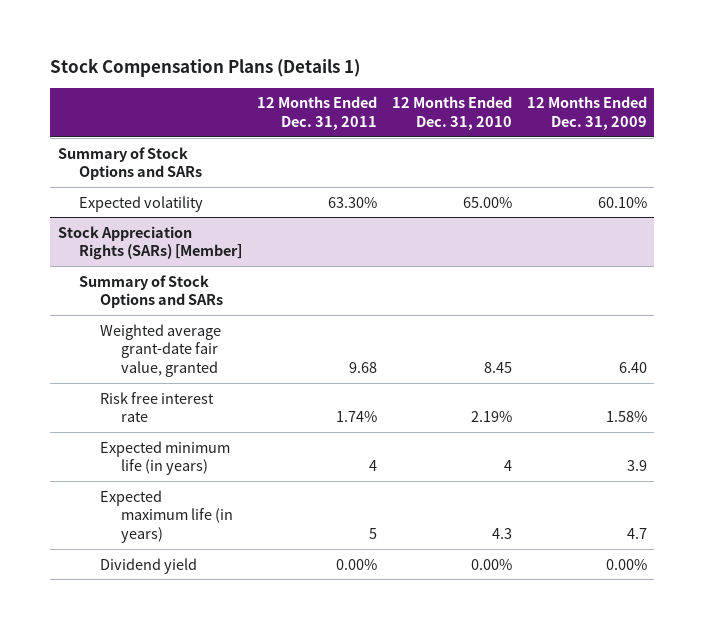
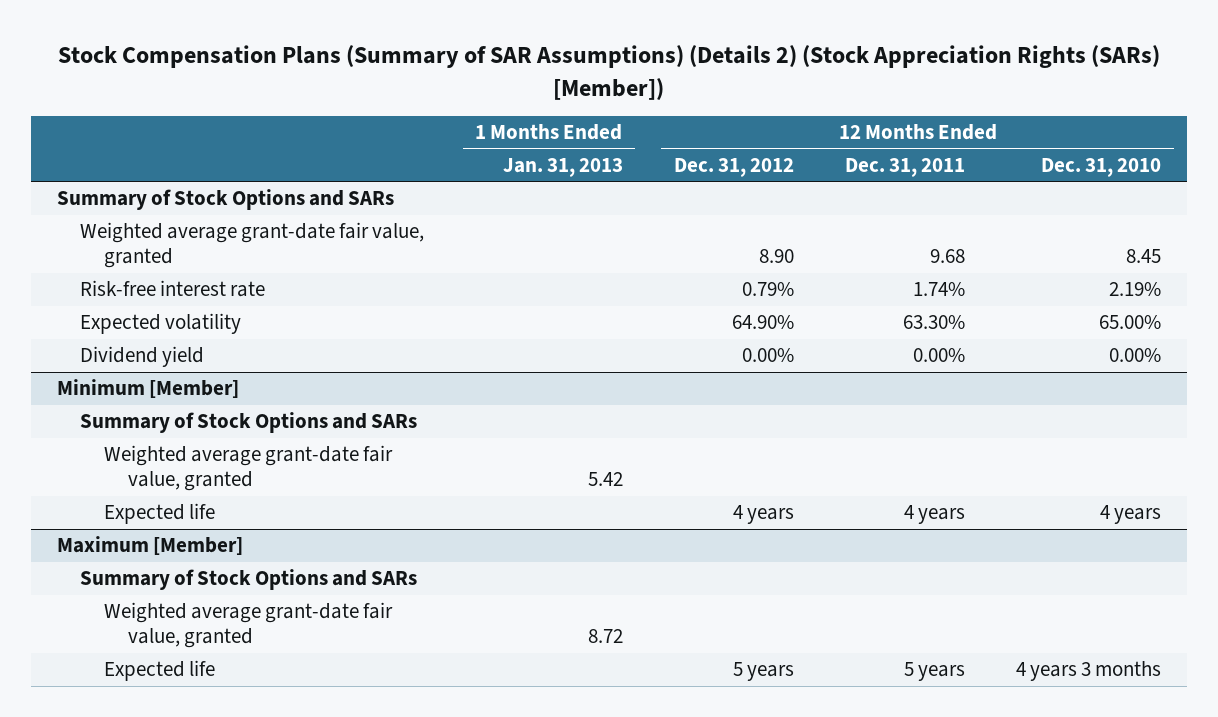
- Stock Compensation Plans (Details 1)
+ Stock Compensation Plans (Summary of SAR Assumptions) (Details 2) (Stock Appreciation Rights (SARs) [Member])
- | 12 Months Ended Dec. 31, 2011 | 12 Months Ended Dec. 31, 2010 | 12 Months Ended Dec. 31, 2009
+ | 1 Months Ended Jan. 31, 2013 | 12 Months Ended Dec. 31, 2012 | 12 Months Ended Dec. 31, 2011 | 12 Months Ended Dec. 31, 2010
- Stock Appreciation Rights (SARs) [Member]
- Summary of Stock Options and SARs
- Risk free interest rate | 1.74% | 2.19% | 1.58%
- Expected minimum life (in years) | 4 | 4 | 3.9
- Expected maximum life (in years) | 5 | 4.3 | 4.7
+ Risk-free interest rate | | 0.79% | 1.74% | 2.19%
moved down: Expected volatility | | 64.90% | 63.30% | 65.00%
+ Minimum [Member]
+ Summary of Stock Options and SARs
+ Weighted average grant-date fair value, granted | 5.42 | | |
+ Expected life | | 4 years | 4 years | 4 years
+ Maximum [Member]
+ Summary of Stock Options and SARs
+ Weighted average grant-date fair value, granted | 8.72 | | |
+ Expected life | | 5 years | 5 years | 4 years 3 months

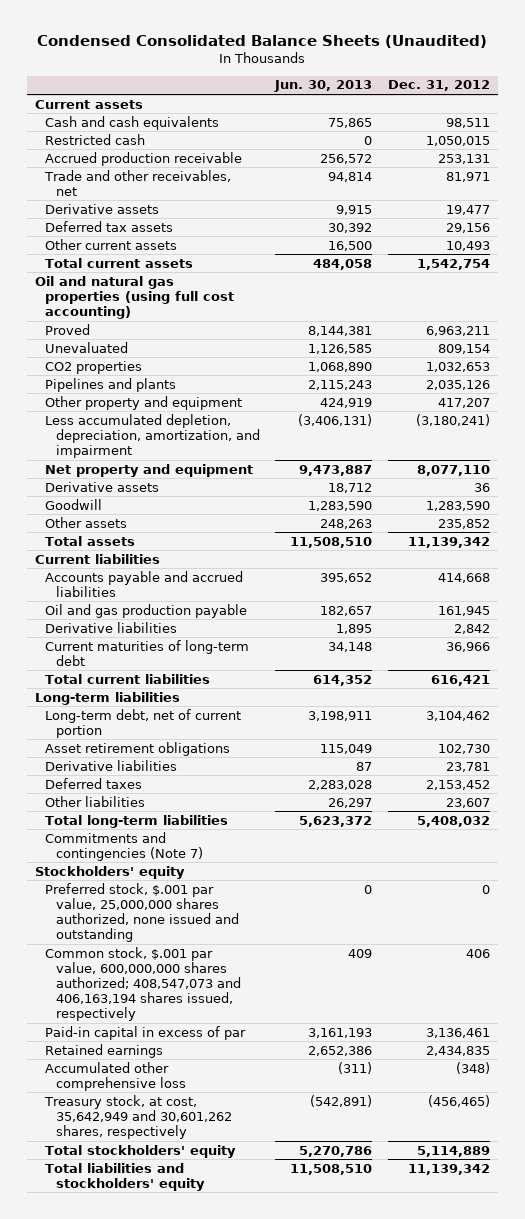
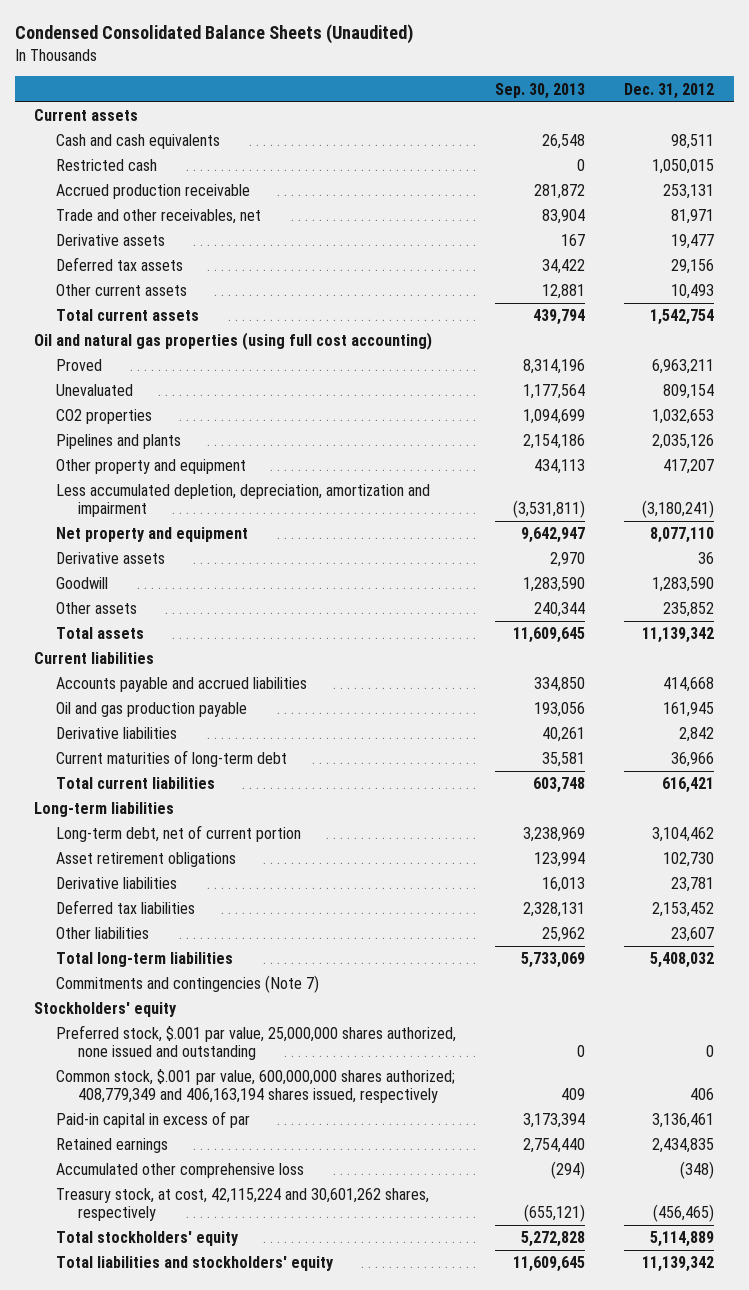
- | Jun. 30, 2013 | Dec. 31, 2012
+ | Sep. 30, 2013 | Dec. 31, 2012
- Less accumulated depletion, depreciation, amortization, and impairment | (3,406,131) | (3,180,241)
+ Less accumulated depletion, depreciation, amortization and impairment | (3,531,811) | (3,180,241)
- Deferred taxes | 2,283,028 | 2,153,452
+ Deferred tax liabilities | 2,328,131 | 2,153,452
- Common stock, $.001 par value, 600,000,000 shares authorized; 408,547,073 and 406,163,194 shares issued, respectively | 409 | 406
+ Common stock, $.001 par value, 600,000,000 shares authorized; 408,779,349 and 406,163,194 shares issued, respectively | 409 | 406
- Treasury stock, at cost, 35,642,949 and 30,601,262 shares, respectively | (542,891) | (456,465)
+ Treasury stock, at cost, 42,115,224 and 30,601,262 shares, respectively | (655,121) | (456,465)

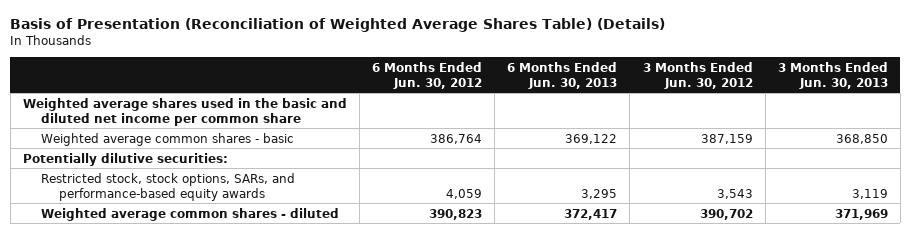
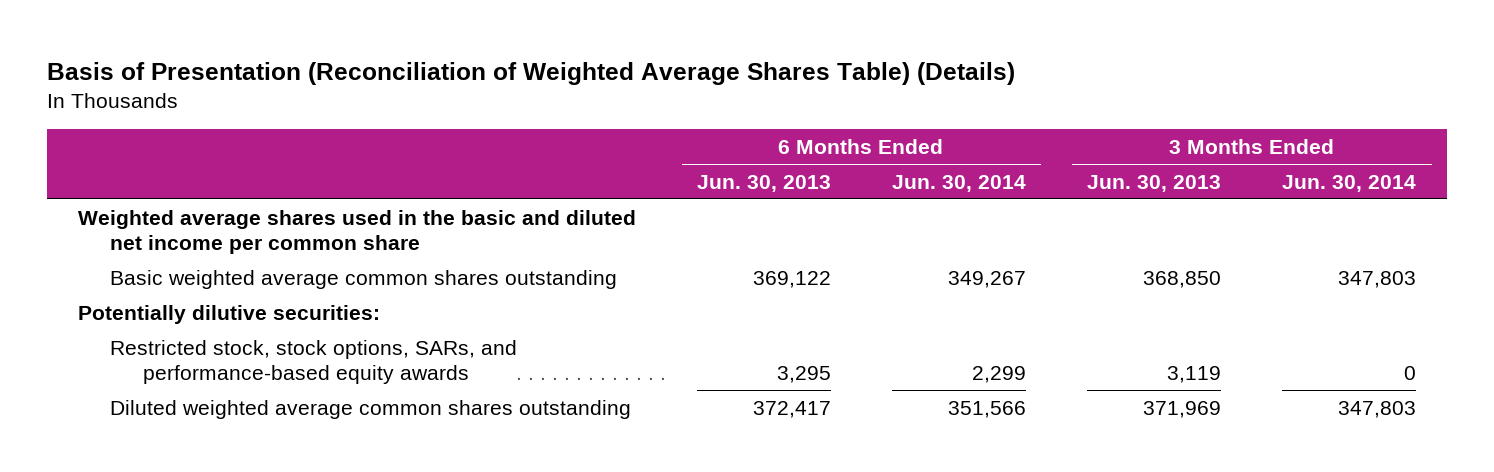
- | 6 Months Ended Jun. 30, 2012 | 6 Months Ended Jun. 30, 2013 | 3 Months Ended Jun. 30, 2012 | 3 Months Ended Jun. 30, 2013
+ | 6 Months Ended Jun. 30, 2013 | 6 Months Ended Jun. 30, 2014 | 3 Months Ended Jun. 30, 2013 | 3 Months Ended Jun. 30, 2014
- Weighted average common shares - basic | 386,764 | 369,122 | 387,159 | 368,850
+ Basic weighted average common shares outstanding | 369,122 | 349,267 | 368,850 | 347,803
- Weighted average common shares - diluted | 390,823 | 372,417 | 390,702 | 371,969
+ Diluted weighted average common shares outstanding | 372,417 | 351,566 | 371,969 | 347,803

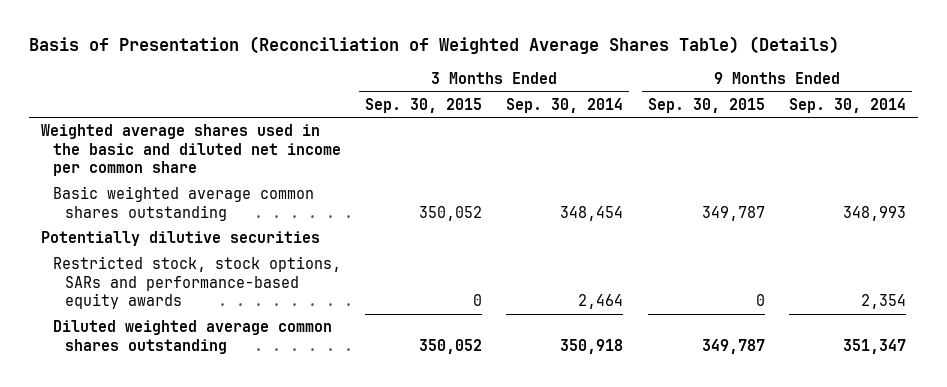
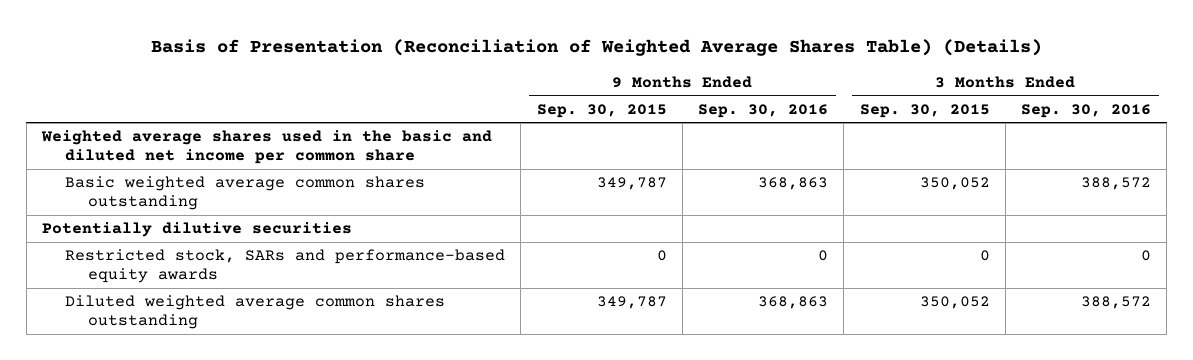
- | 3 Months Ended Sep. 30, 2015 | 3 Months Ended Sep. 30, 2014 | 9 Months Ended Sep. 30, 2015 | 9 Months Ended Sep. 30, 2014
+ | 9 Months Ended Sep. 30, 2015 | 9 Months Ended Sep. 30, 2016 | 3 Months Ended Sep. 30, 2015 | 3 Months Ended Sep. 30, 2016
- Restricted stock, stock options, SARs and performance-based equity awards | 0 | 2,464 | 0 | 2,354
+ Restricted stock, SARs and performance-based equity awards | 0 | 0 | 0 | 0

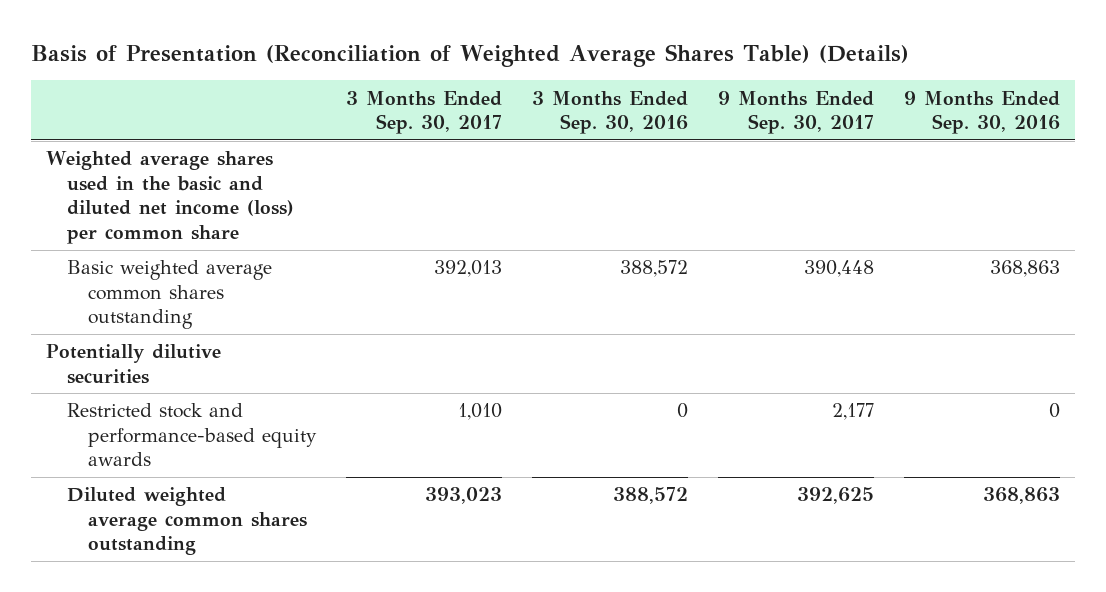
- | 9 Months Ended Sep. 30, 2015 | 9 Months Ended Sep. 30, 2016 | 3 Months Ended Sep. 30, 2015 | 3 Months Ended Sep. 30, 2016
+ | 3 Months Ended Sep. 30, 2017 | 3 Months Ended Sep. 30, 2016 | 9 Months Ended Sep. 30, 2017 | 9 Months Ended Sep. 30, 2016
- Weighted average shares used in the basic and diluted net income per common share
+ Weighted average shares used in the basic and diluted net income (loss) per common share
- Restricted stock, SARs and performance-based equity awards | 0 | 0 | 0 | 0
+ Restricted stock and performance-based equity awards | 1,010 | 0 | 2,177 | 0

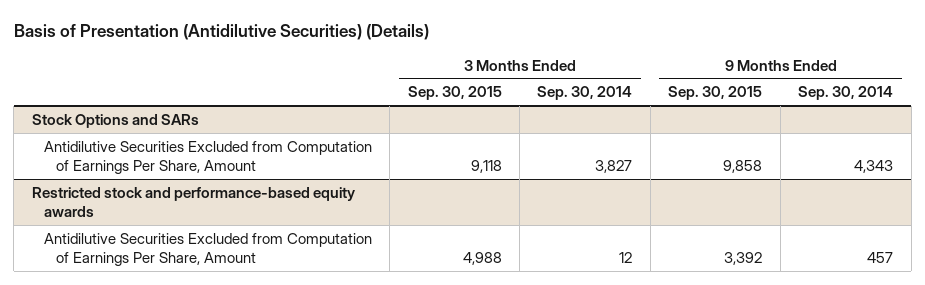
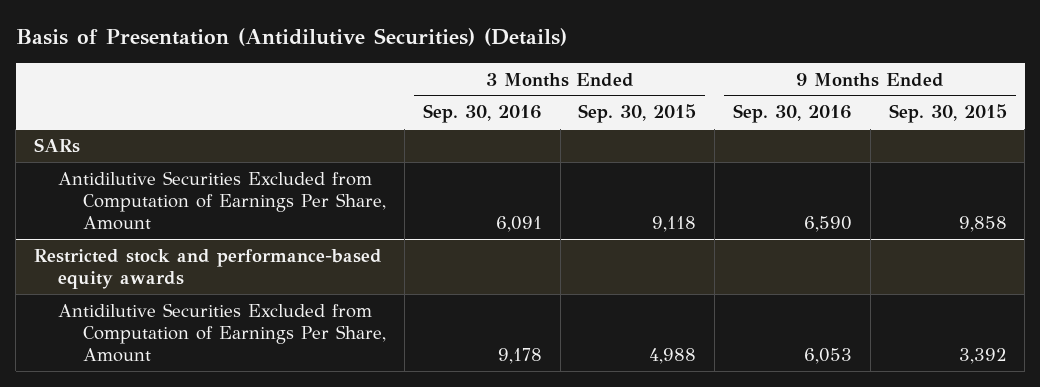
- | 3 Months Ended Sep. 30, 2015 | 3 Months Ended Sep. 30, 2014 | 9 Months Ended Sep. 30, 2015 | 9 Months Ended Sep. 30, 2014
+ | 3 Months Ended Sep. 30, 2016 | 3 Months Ended Sep. 30, 2015 | 9 Months Ended Sep. 30, 2016 | 9 Months Ended Sep. 30, 2015
- Stock Options and SARs
+ SARs

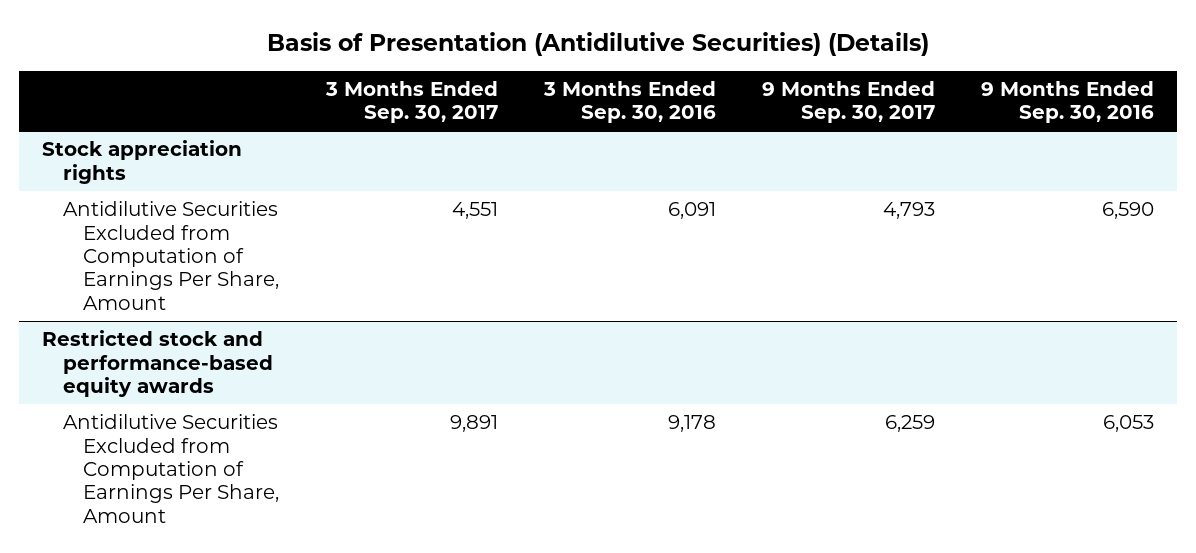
- | 3 Months Ended Sep. 30, 2016 | 3 Months Ended Sep. 30, 2015 | 9 Months Ended Sep. 30, 2016 | 9 Months Ended Sep. 30, 2015
+ | 3 Months Ended Sep. 30, 2017 | 3 Months Ended Sep. 30, 2016 | 9 Months Ended Sep. 30, 2017 | 9 Months Ended Sep. 30, 2016
- SARs
+ Stock appreciation rights

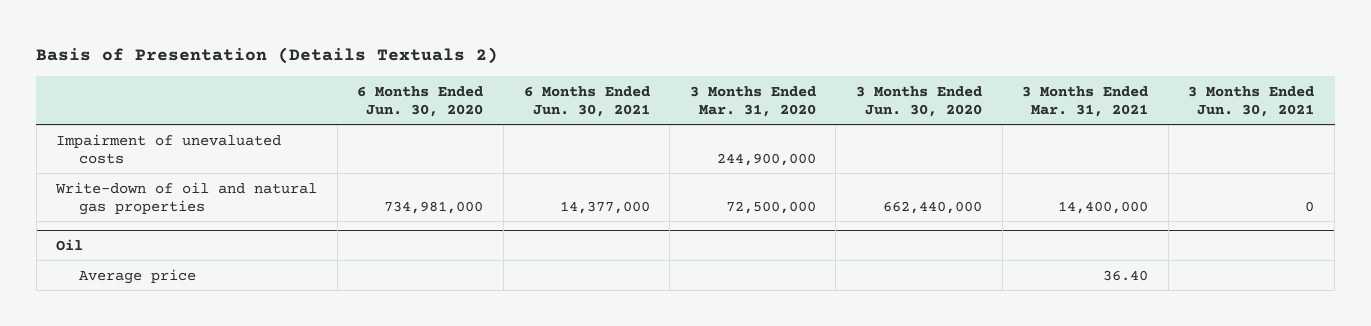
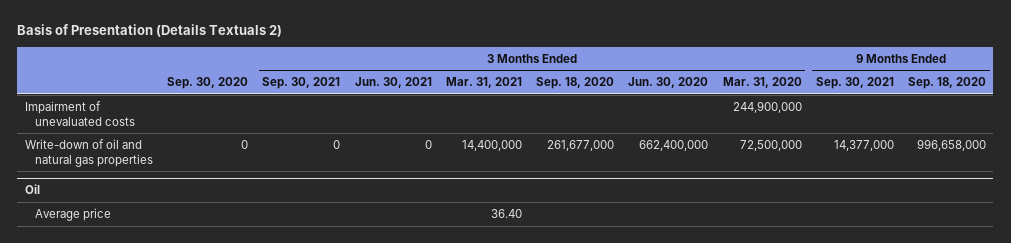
- | 6 Months Ended Jun. 30, 2020 | 6 Months Ended Jun. 30, 2021 | 3 Months Ended Mar. 31, 2020 | 3 Months Ended Jun. 30, 2020 | 3 Months Ended Mar. 31, 2021 | 3 Months Ended Jun. 30, 2021
+ | Sep. 30, 2020 | 3 Months Ended Sep. 30, 2021 | 3 Months Ended Jun. 30, 2021 | 3 Months Ended Mar. 31, 2021 | 3 Months Ended Sep. 18, 2020 | 3 Months Ended Jun. 30, 2020 | 3 Months Ended Mar. 31, 2020 | 9 Months Ended Sep. 30, 2021 | 9 Months Ended Sep. 18, 2020
- Write-down of oil and natural gas properties | 734,981,000 | 14,377,000 | 72,500,000 | 662,440,000 | 14,400,000 | 0
+ Write-down of oil and natural gas properties | 0 | 0 | 0 | 14,400,000 | 261,677,000 | 662,400,000 | 72,500,000 | 14,377,000 | 996,658,000

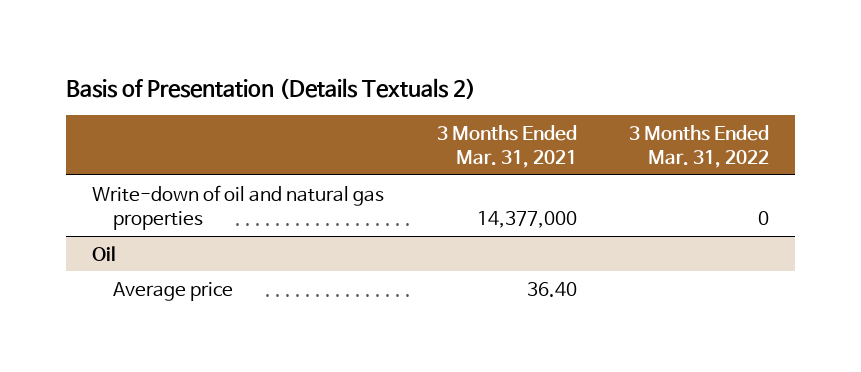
- | Sep. 30, 2020 | 3 Months Ended Sep. 30, 2021 | 3 Months Ended Jun. 30, 2021 | 3 Months Ended Mar. 31, 2021 | 3 Months Ended Sep. 18, 2020 | 3 Months Ended Jun. 30, 2020 | 3 Months Ended Mar. 31, 2020 | 9 Months Ended Sep. 30, 2021 | 9 Months Ended Sep. 18, 2020
+ | 3 Months Ended Mar. 31, 2021 | 3 Months Ended Mar. 31, 2022
- Impairment of unevaluated costs | | | | | | | 244,900,000 | |
- Write-down of oil and natural gas properties | 0 | 0 | 0 | 14,400,000 | 261,677,000 | 662,400,000 | 72,500,000 | 14,377,000 | 996,658,000
+ Write-down of oil and natural gas properties | 14,377,000 | 0

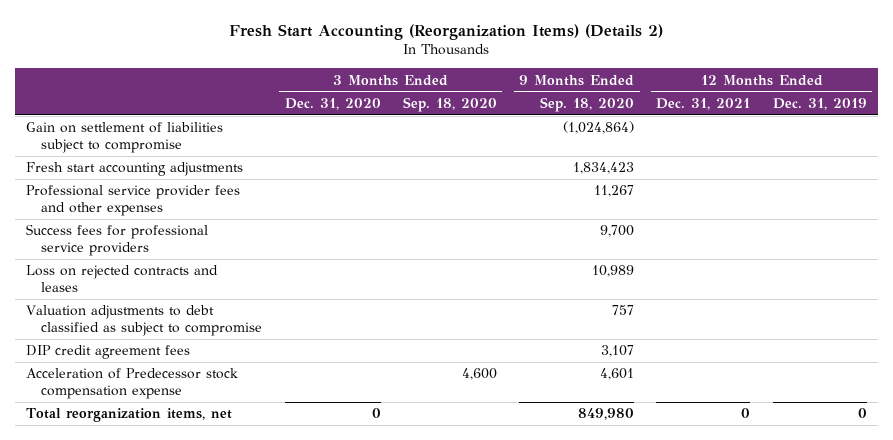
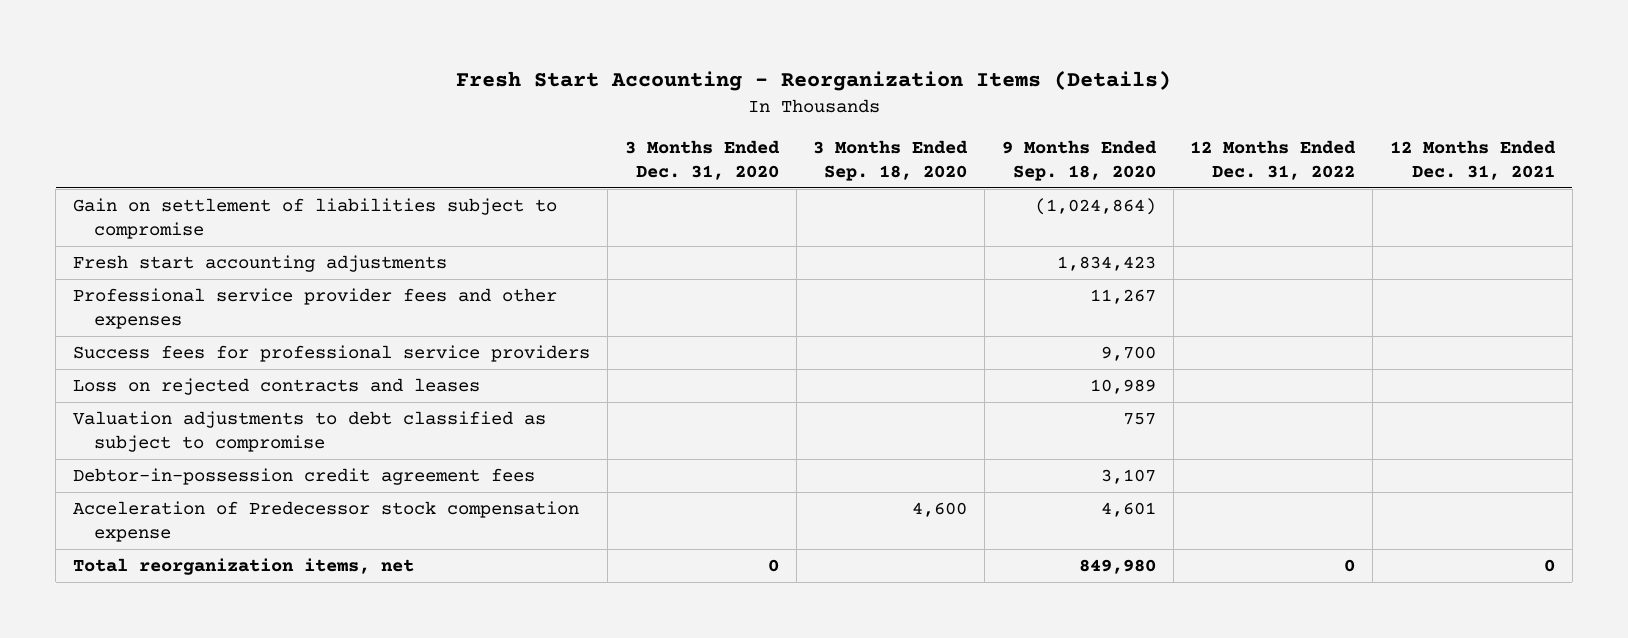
- Fresh Start Accounting (Reorganization Items) (Details 2)
+ Fresh Start Accounting - Reorganization Items (Details)
- | 3 Months Ended Dec. 31, 2020 | 3 Months Ended Sep. 18, 2020 | 9 Months Ended Sep. 18, 2020 | 12 Months Ended Dec. 31, 2021 | 12 Months Ended Dec. 31, 2019
+ | 3 Months Ended Dec. 31, 2020 | 3 Months Ended Sep. 18, 2020 | 9 Months Ended Sep. 18, 2020 | 12 Months Ended Dec. 31, 2022 | 12 Months Ended Dec. 31, 2021
- DIP credit agreement fees | | | 3,107 | |
+ Debtor-in-possession credit agreement fees | | | 3,107 | |

